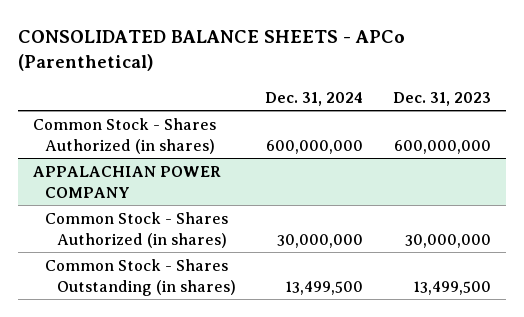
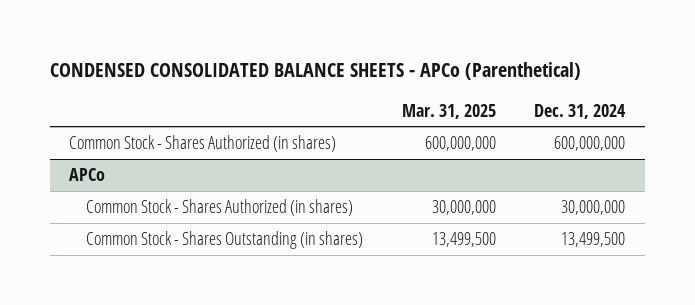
- CONSOLIDATED BALANCE SHEETS - APCo (Parenthetical)
+ CONDENSED CONSOLIDATED BALANCE SHEETS - APCo (Parenthetical)
- | Dec. 31, 2024 | Dec. 31, 2023
+ | Mar. 31, 2025 | Dec. 31, 2024
- APPALACHIAN POWER COMPANY
+ APCo

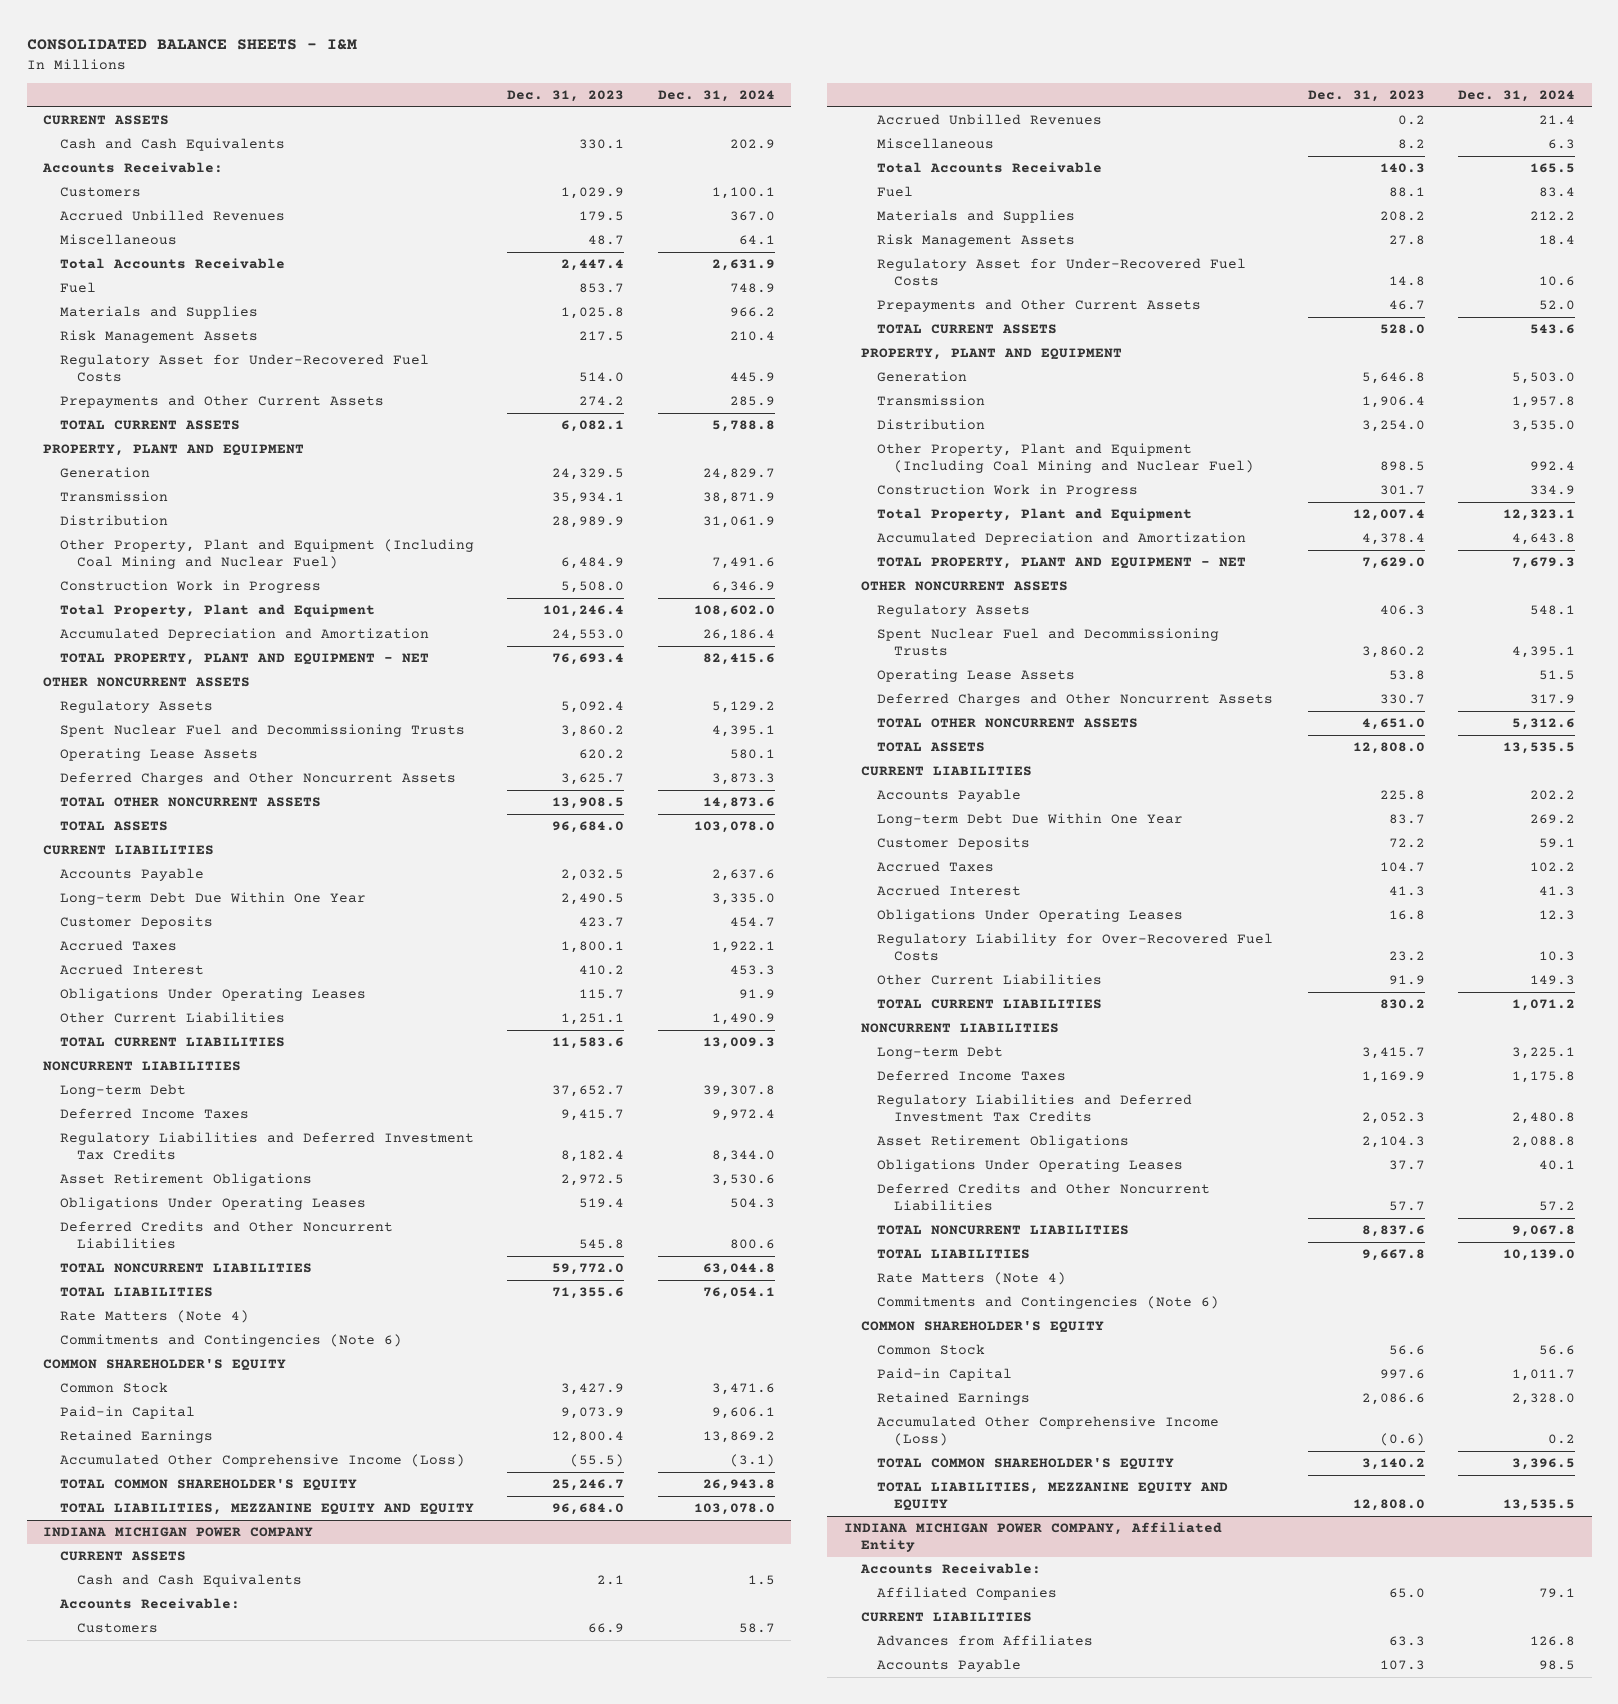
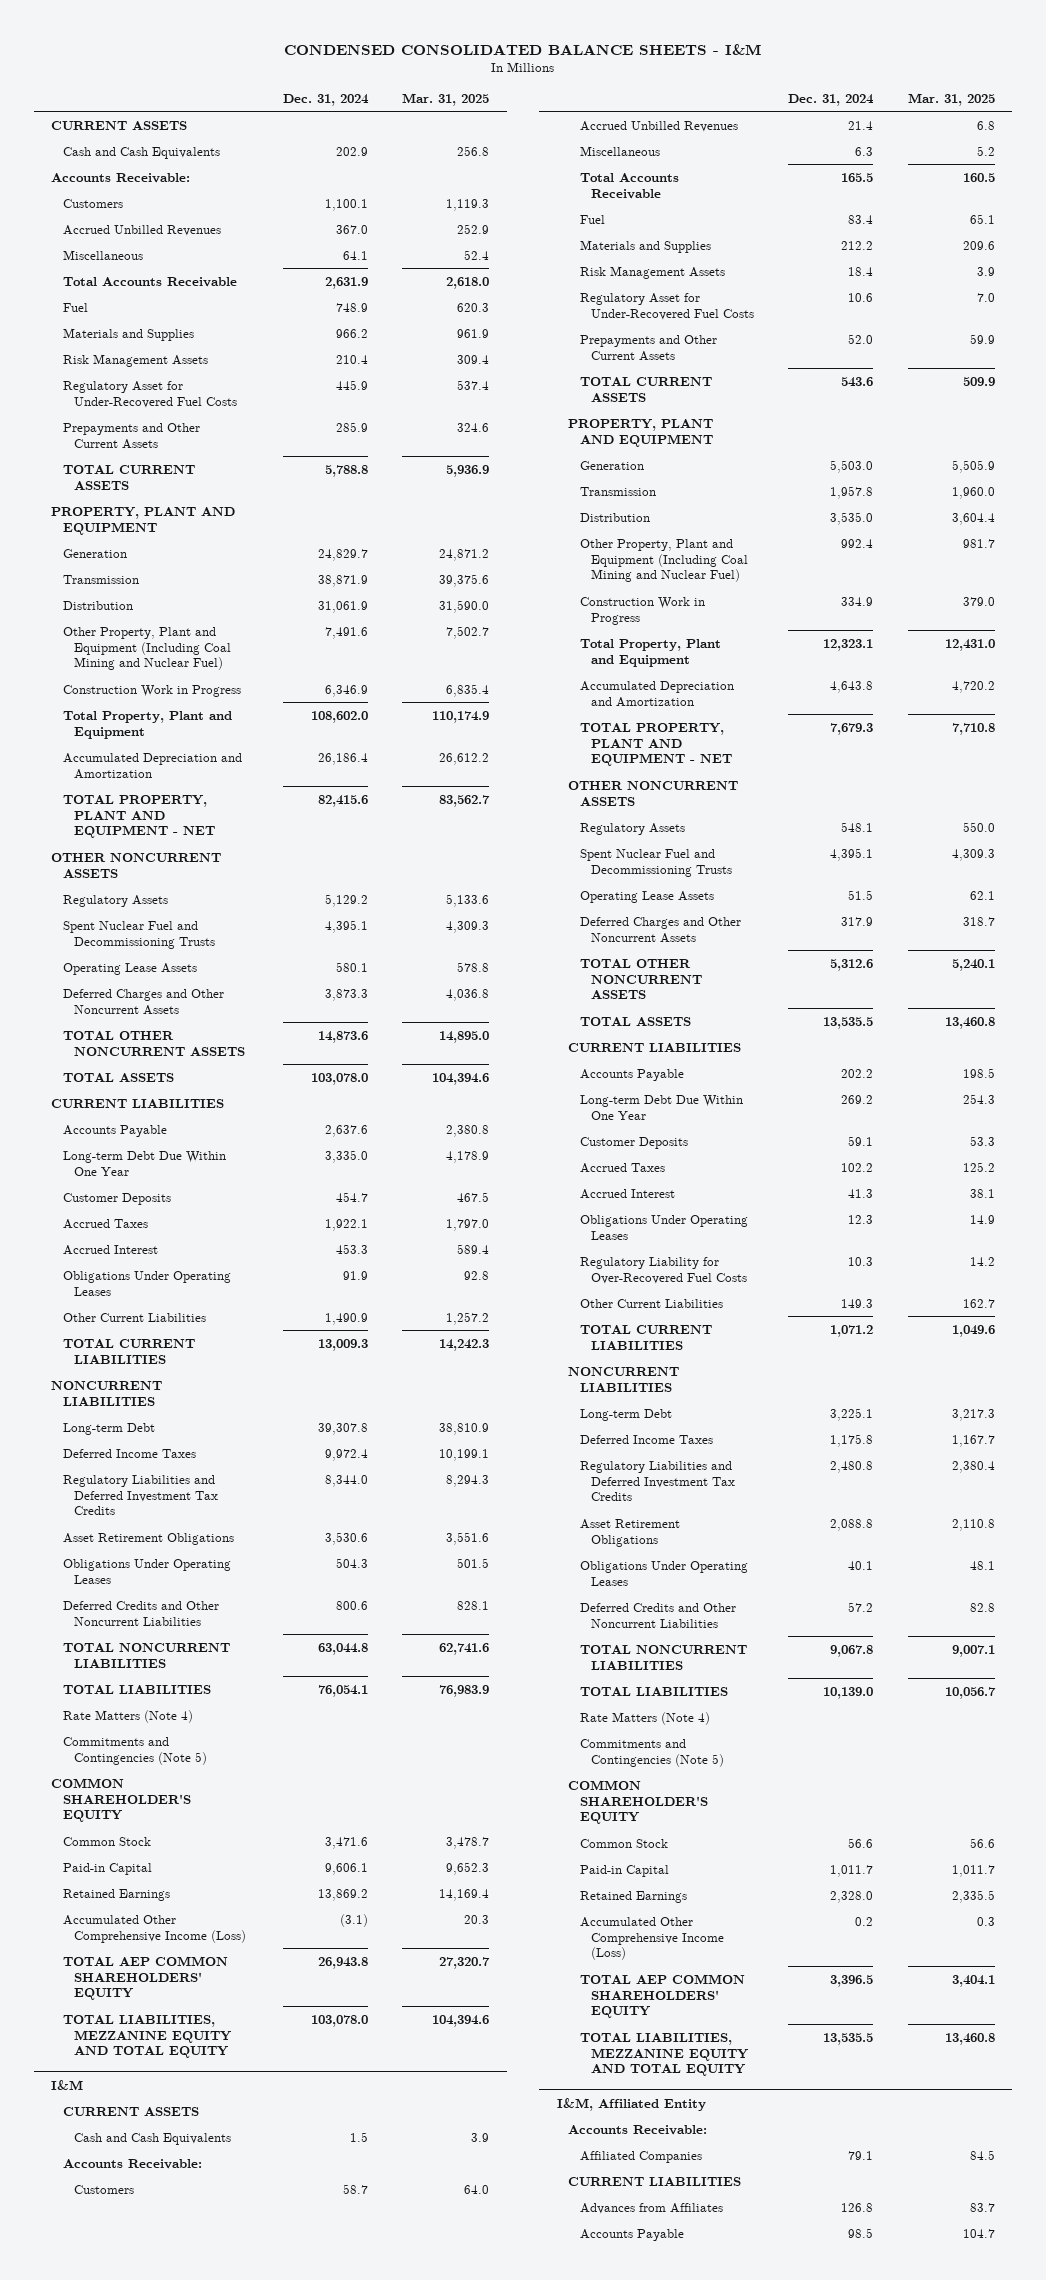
- CONSOLIDATED BALANCE SHEETS - I&M
+ CONDENSED CONSOLIDATED BALANCE SHEETS - I&M
- | Dec. 31, 2023 | Dec. 31, 2024
+ | Dec. 31, 2024 | Mar. 31, 2025
- Commitments and Contingencies (Note 6)
+ Commitments and Contingencies (Note 5)
- TOTAL COMMON SHAREHOLDER'S EQUITY | 25,246.7 | 26,943.8
- TOTAL LIABILITIES, MEZZANINE EQUITY AND EQUITY | 96,684.0 | 103,078.0
- INDIANA MICHIGAN POWER COMPANY
+ TOTAL AEP COMMON SHAREHOLDERS' EQUITY | 26,943.8 | 27,320.7
+ TOTAL LIABILITIES, MEZZANINE EQUITY AND TOTAL EQUITY | 103,078.0 | 104,394.6
+ I&M
- Commitments and Contingencies (Note 6)
+ Commitments and Contingencies (Note 5)
- TOTAL COMMON SHAREHOLDER'S EQUITY | 3,140.2 | 3,396.5
- TOTAL LIABILITIES, MEZZANINE EQUITY AND EQUITY | 12,808.0 | 13,535.5
- INDIANA MICHIGAN POWER COMPANY, Affiliated Entity
+ TOTAL AEP COMMON SHAREHOLDERS' EQUITY | 3,396.5 | 3,404.1
+ TOTAL LIABILITIES, MEZZANINE EQUITY AND TOTAL EQUITY | 13,535.5 | 13,460.8
+ I&M, Affiliated Entity

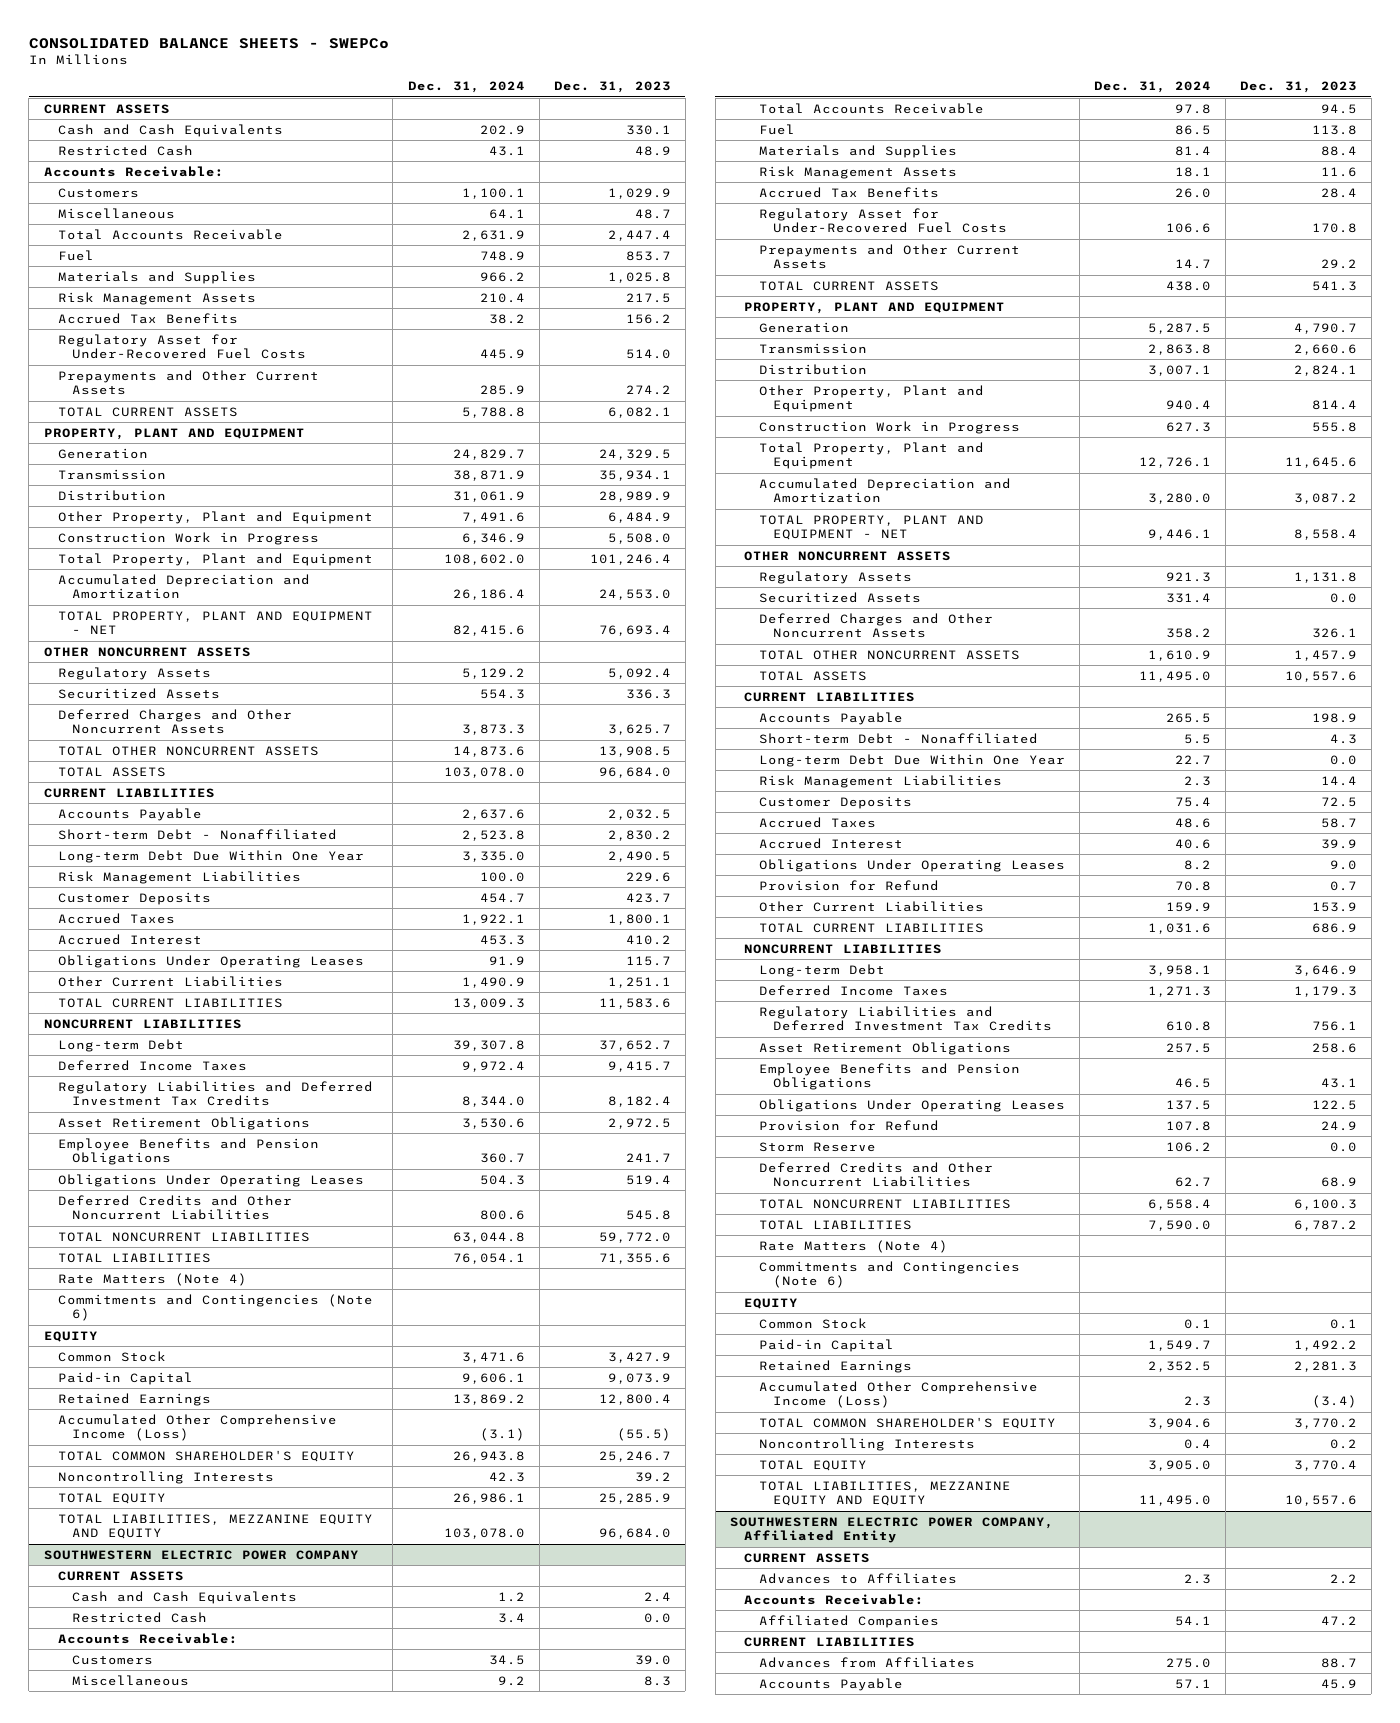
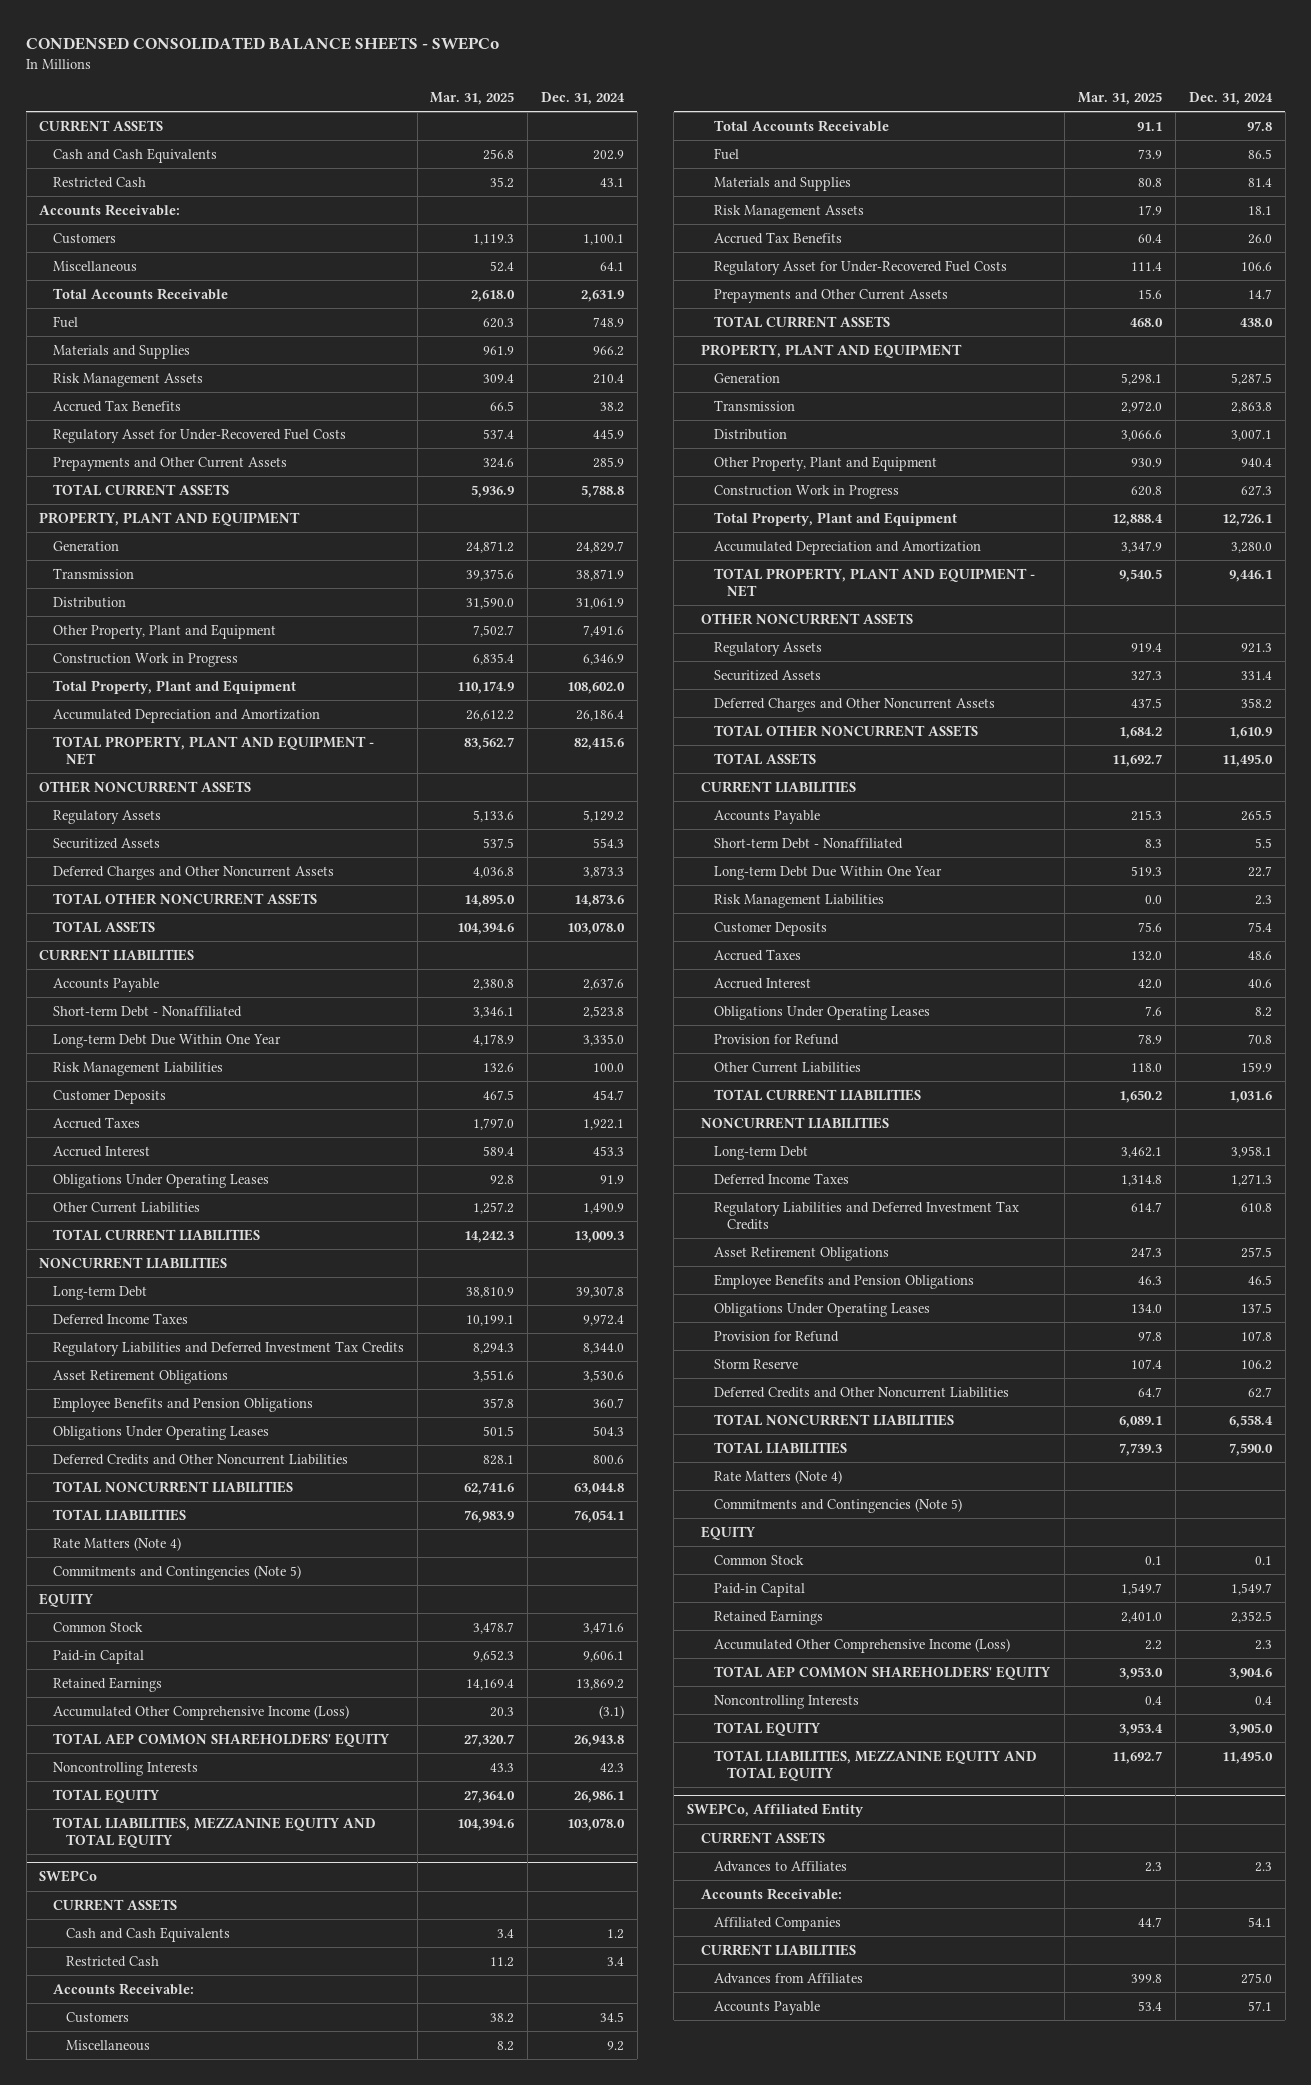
- CONSOLIDATED BALANCE SHEETS - SWEPCo
+ CONDENSED CONSOLIDATED BALANCE SHEETS - SWEPCo
- | Dec. 31, 2024 | Dec. 31, 2023
+ | Mar. 31, 2025 | Dec. 31, 2024
- Commitments and Contingencies (Note 6)
+ Commitments and Contingencies (Note 5)
- TOTAL COMMON SHAREHOLDER'S EQUITY | 26,943.8 | 25,246.7
+ TOTAL AEP COMMON SHAREHOLDERS' EQUITY | 27,320.7 | 26,943.8
- TOTAL LIABILITIES, MEZZANINE EQUITY AND EQUITY | 103,078.0 | 96,684.0
- SOUTHWESTERN ELECTRIC POWER COMPANY
+ TOTAL LIABILITIES, MEZZANINE EQUITY AND TOTAL EQUITY | 104,394.6 | 103,078.0
+ SWEPCo
- Commitments and Contingencies (Note 6)
+ Commitments and Contingencies (Note 5)
- TOTAL COMMON SHAREHOLDER'S EQUITY | 3,904.6 | 3,770.2
+ TOTAL AEP COMMON SHAREHOLDERS' EQUITY | 3,953.0 | 3,904.6
- TOTAL LIABILITIES, MEZZANINE EQUITY AND EQUITY | 11,495.0 | 10,557.6
- SOUTHWESTERN ELECTRIC POWER COMPANY, Affiliated Entity
+ TOTAL LIABILITIES, MEZZANINE EQUITY AND TOTAL EQUITY | 11,692.7 | 11,495.0
+ SWEPCo, Affiliated Entity

